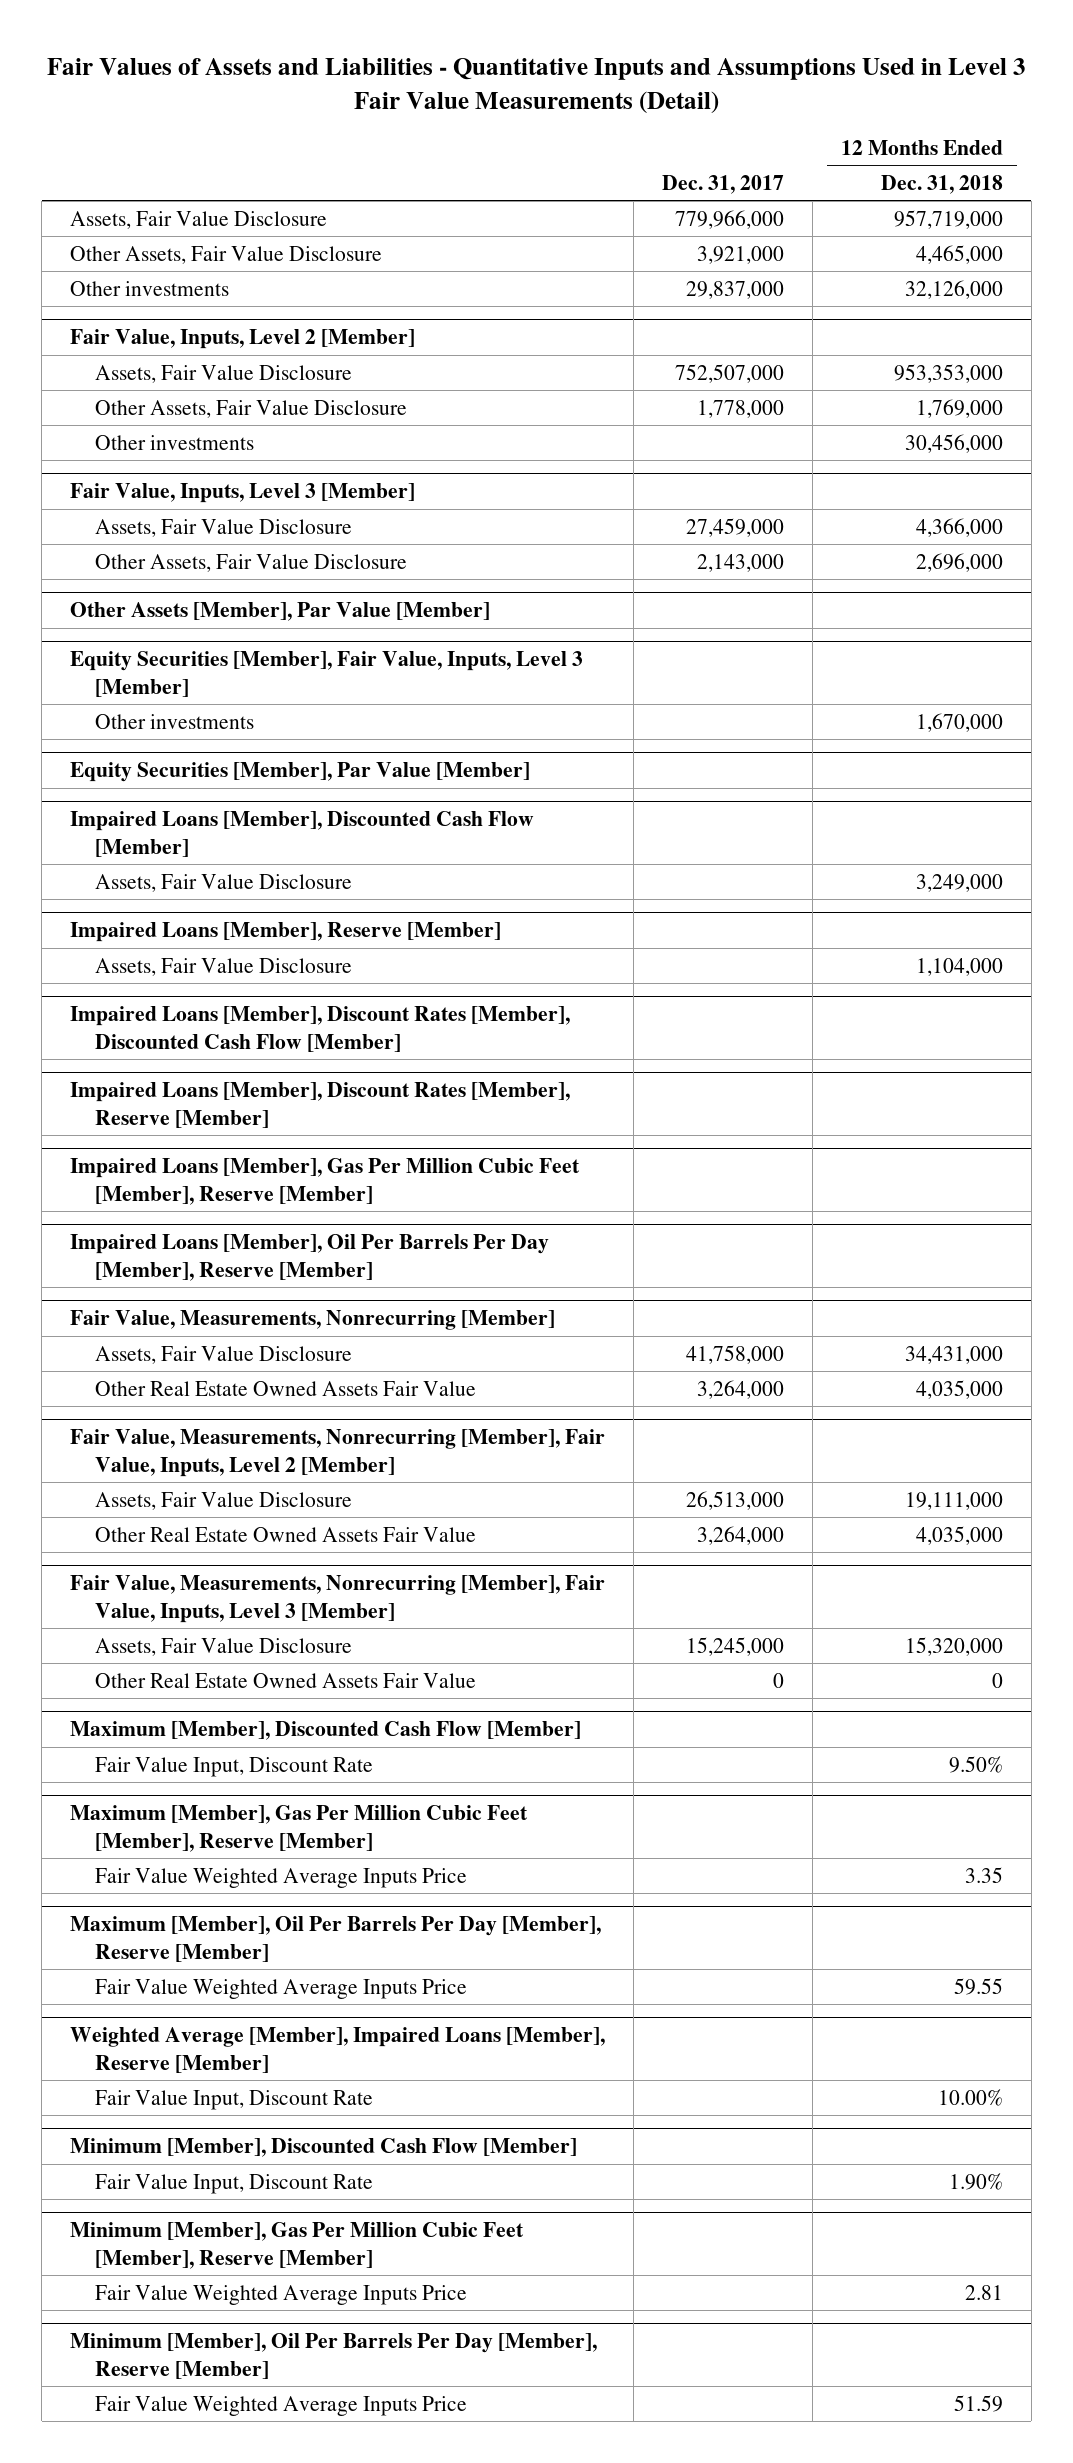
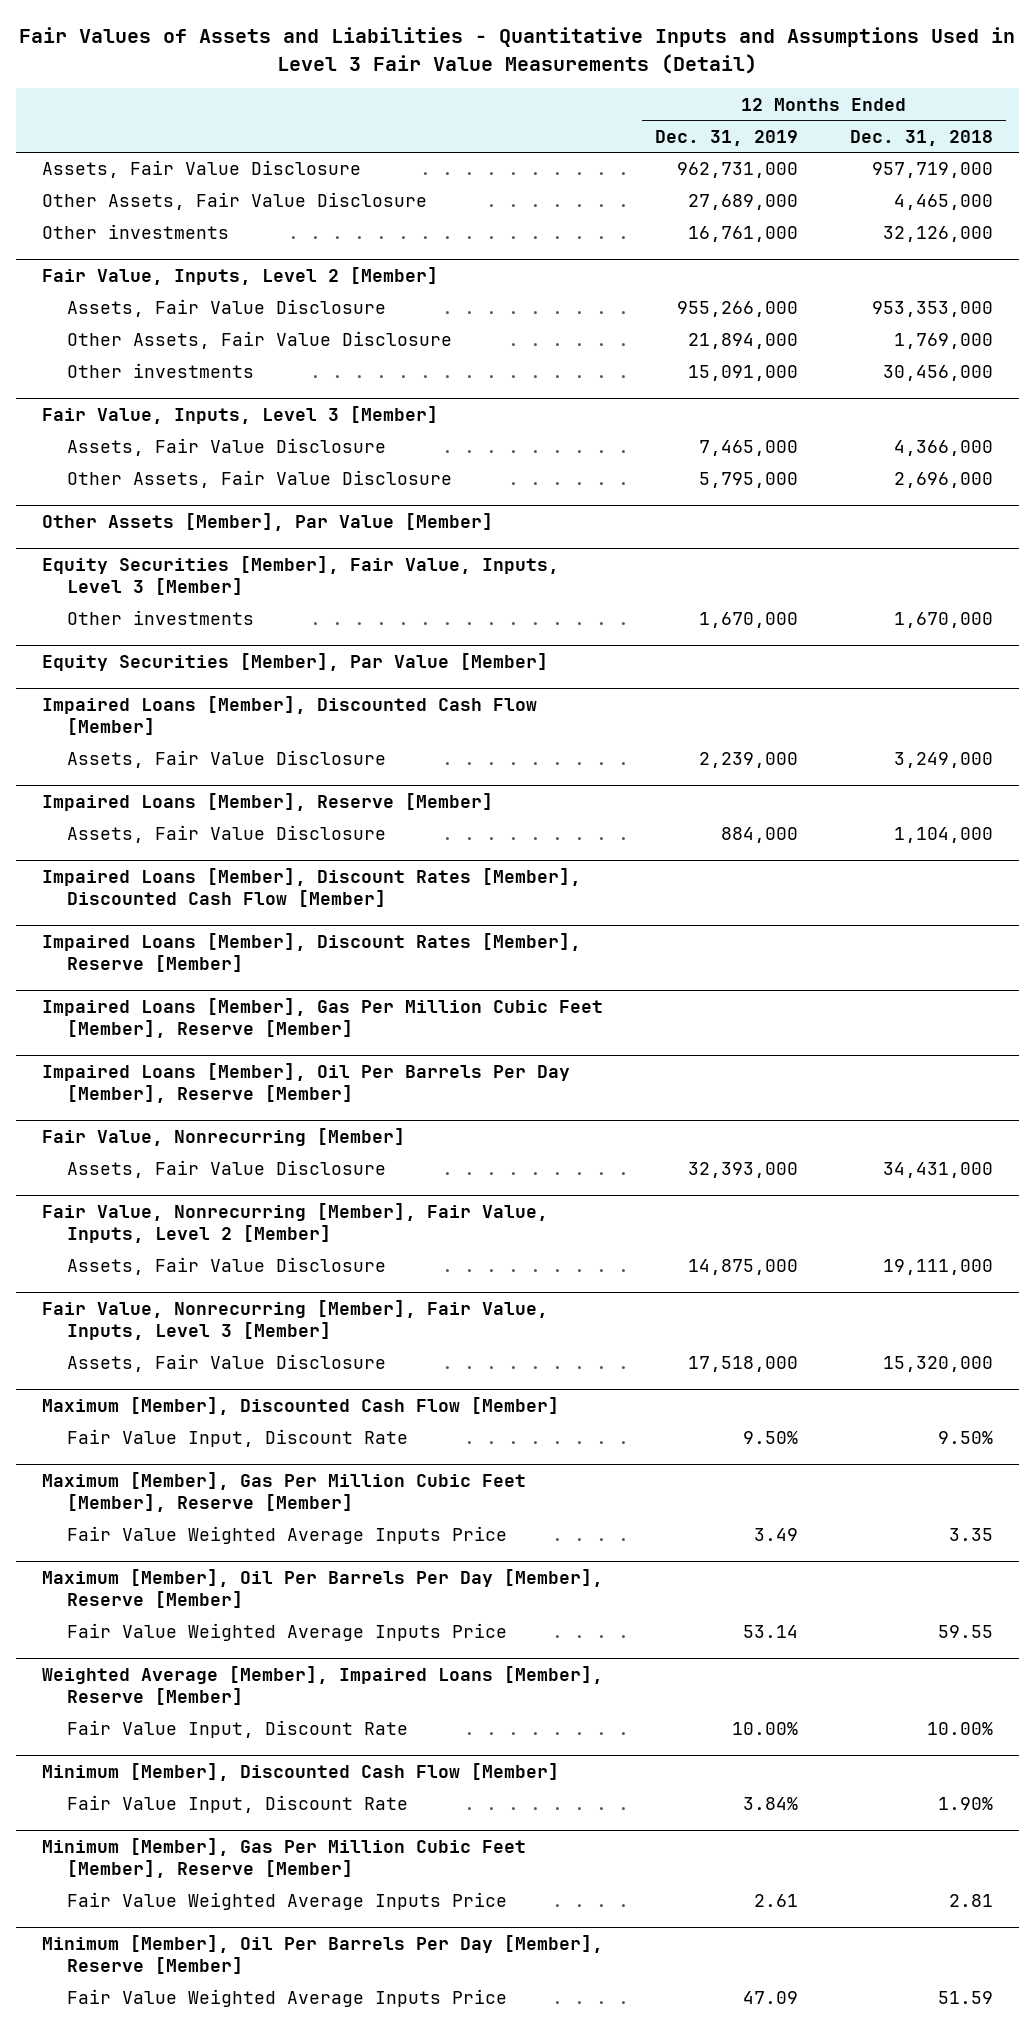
- | Dec. 31, 2017 | 12 Months Ended Dec. 31, 2018
+ | 12 Months Ended Dec. 31, 2019 | 12 Months Ended Dec. 31, 2018
- Fair Value, Measurements, Nonrecurring [Member]
+ Fair Value, Nonrecurring [Member]
- Other Real Estate Owned Assets Fair Value | 3,264,000 | 4,035,000
- Fair Value, Measurements, Nonrecurring [Member], Fair Value, Inputs, Level 2 [Member]
+ Fair Value, Nonrecurring [Member], Fair Value, Inputs, Level 2 [Member]
- Other Real Estate Owned Assets Fair Value | 3,264,000 | 4,035,000
- Fair Value, Measurements, Nonrecurring [Member], Fair Value, Inputs, Level 3 [Member]
+ Fair Value, Nonrecurring [Member], Fair Value, Inputs, Level 3 [Member]
- Other Real Estate Owned Assets Fair Value | 0 | 0

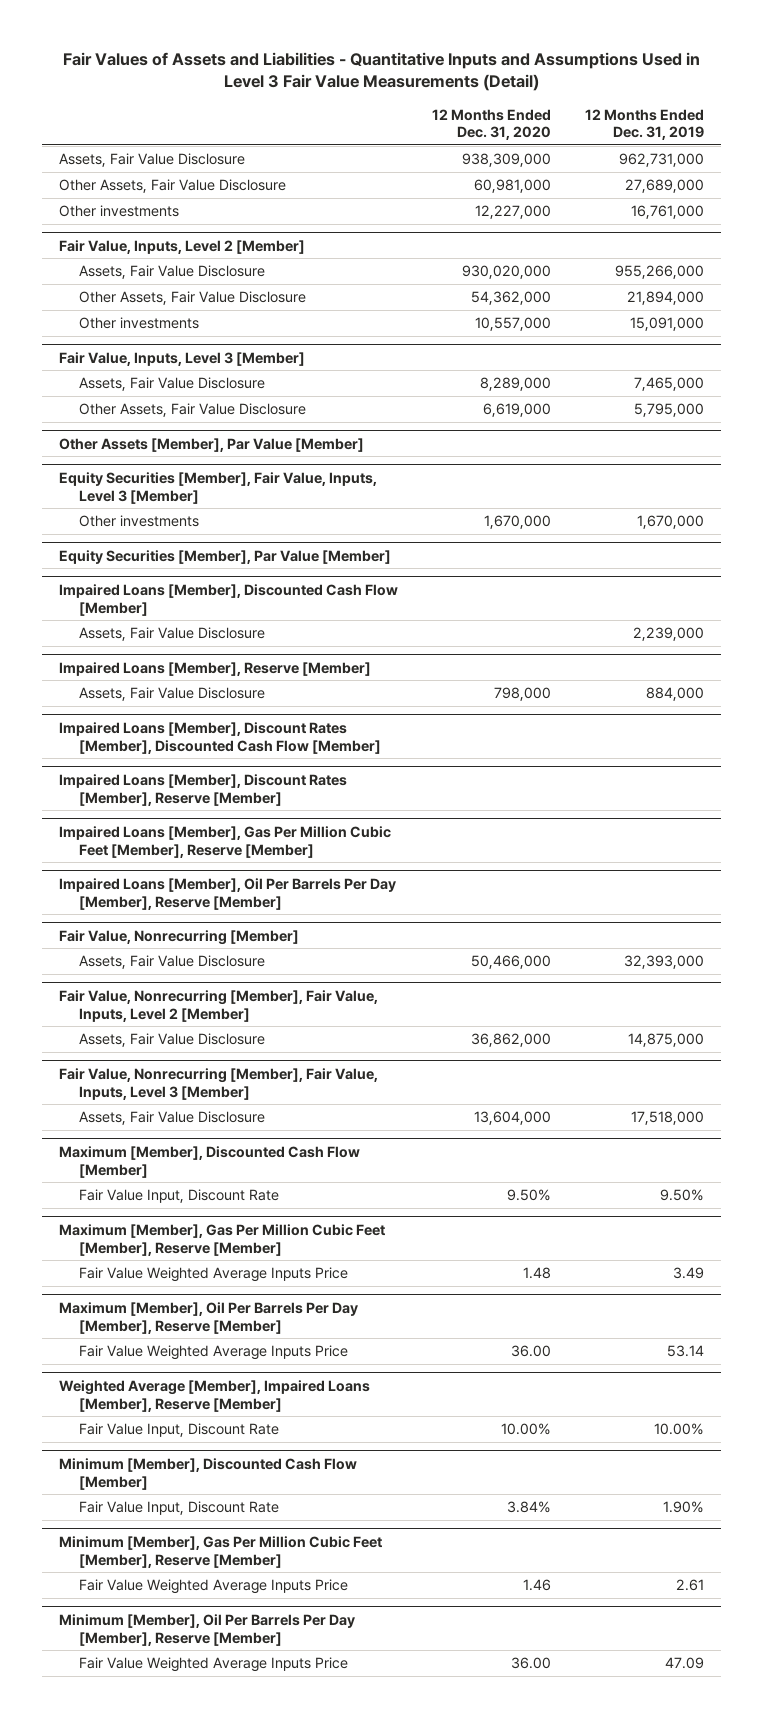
- | 12 Months Ended Dec. 31, 2019 | 12 Months Ended Dec. 31, 2018
+ | 12 Months Ended Dec. 31, 2020 | 12 Months Ended Dec. 31, 2019
@ Minimum [Member], Discounted Cash Flow [Member]
- Fair Value Input, Discount Rate | 3.84% | 1.90%
+ Fair Value Input, Discount Rate | 3.84% | 1.90%

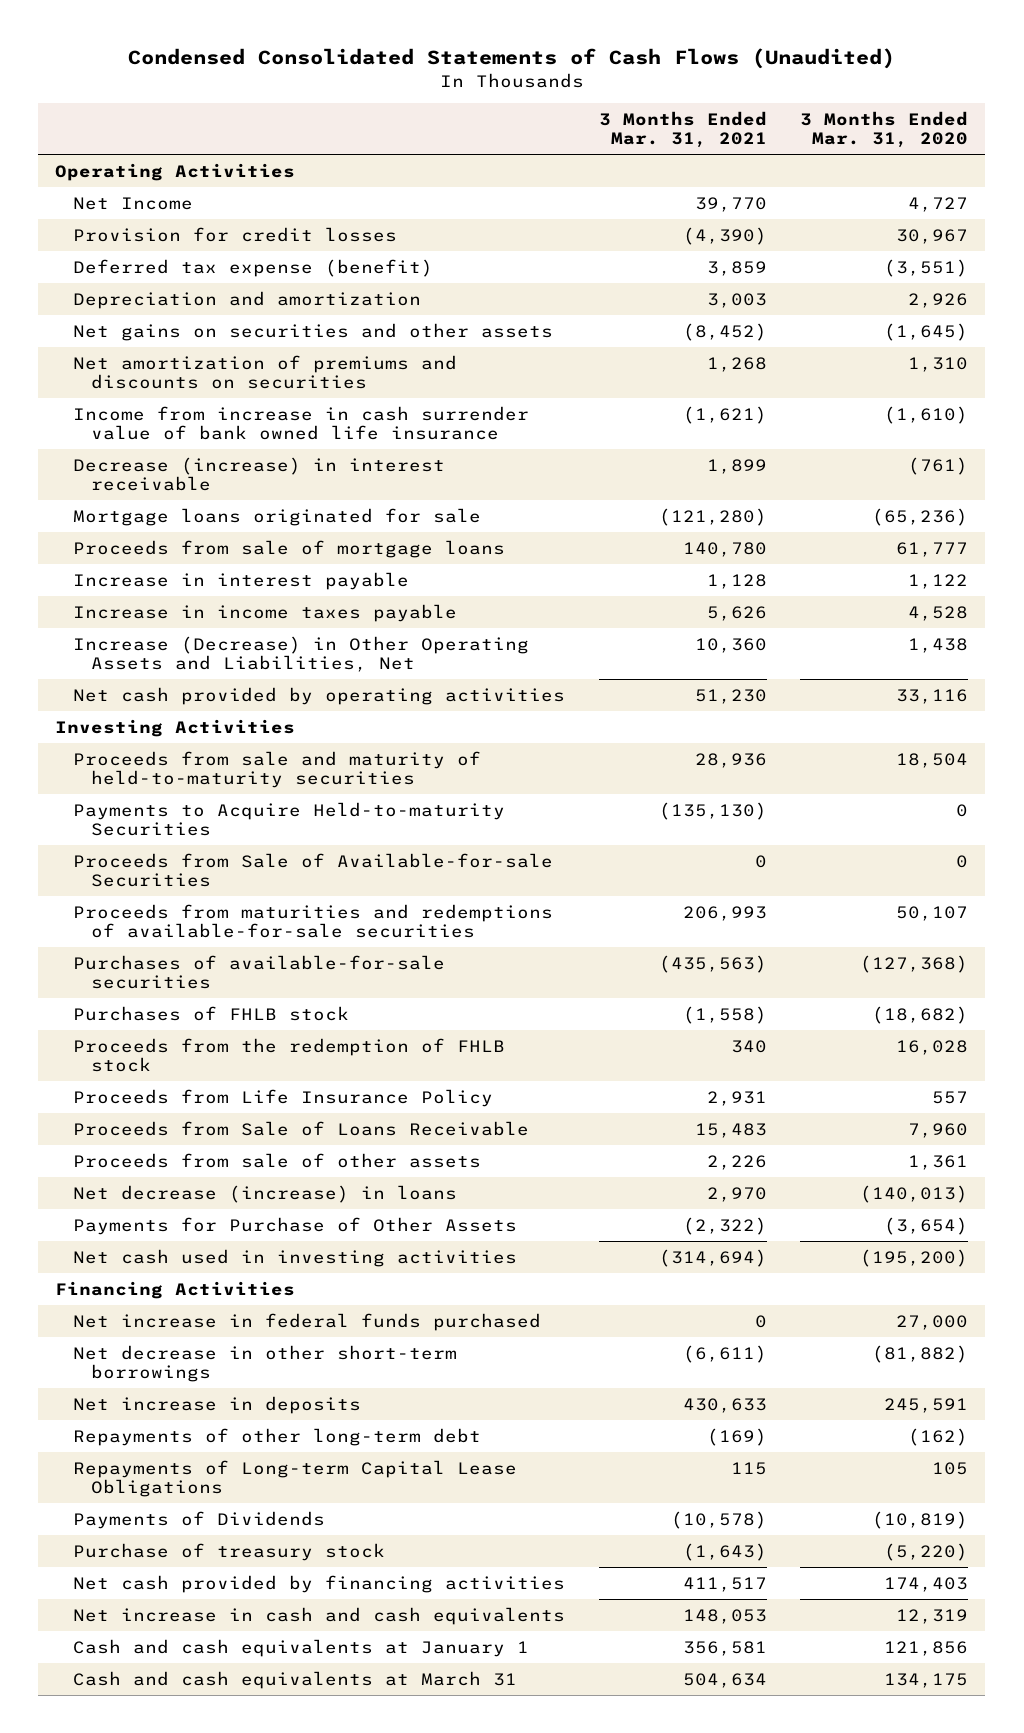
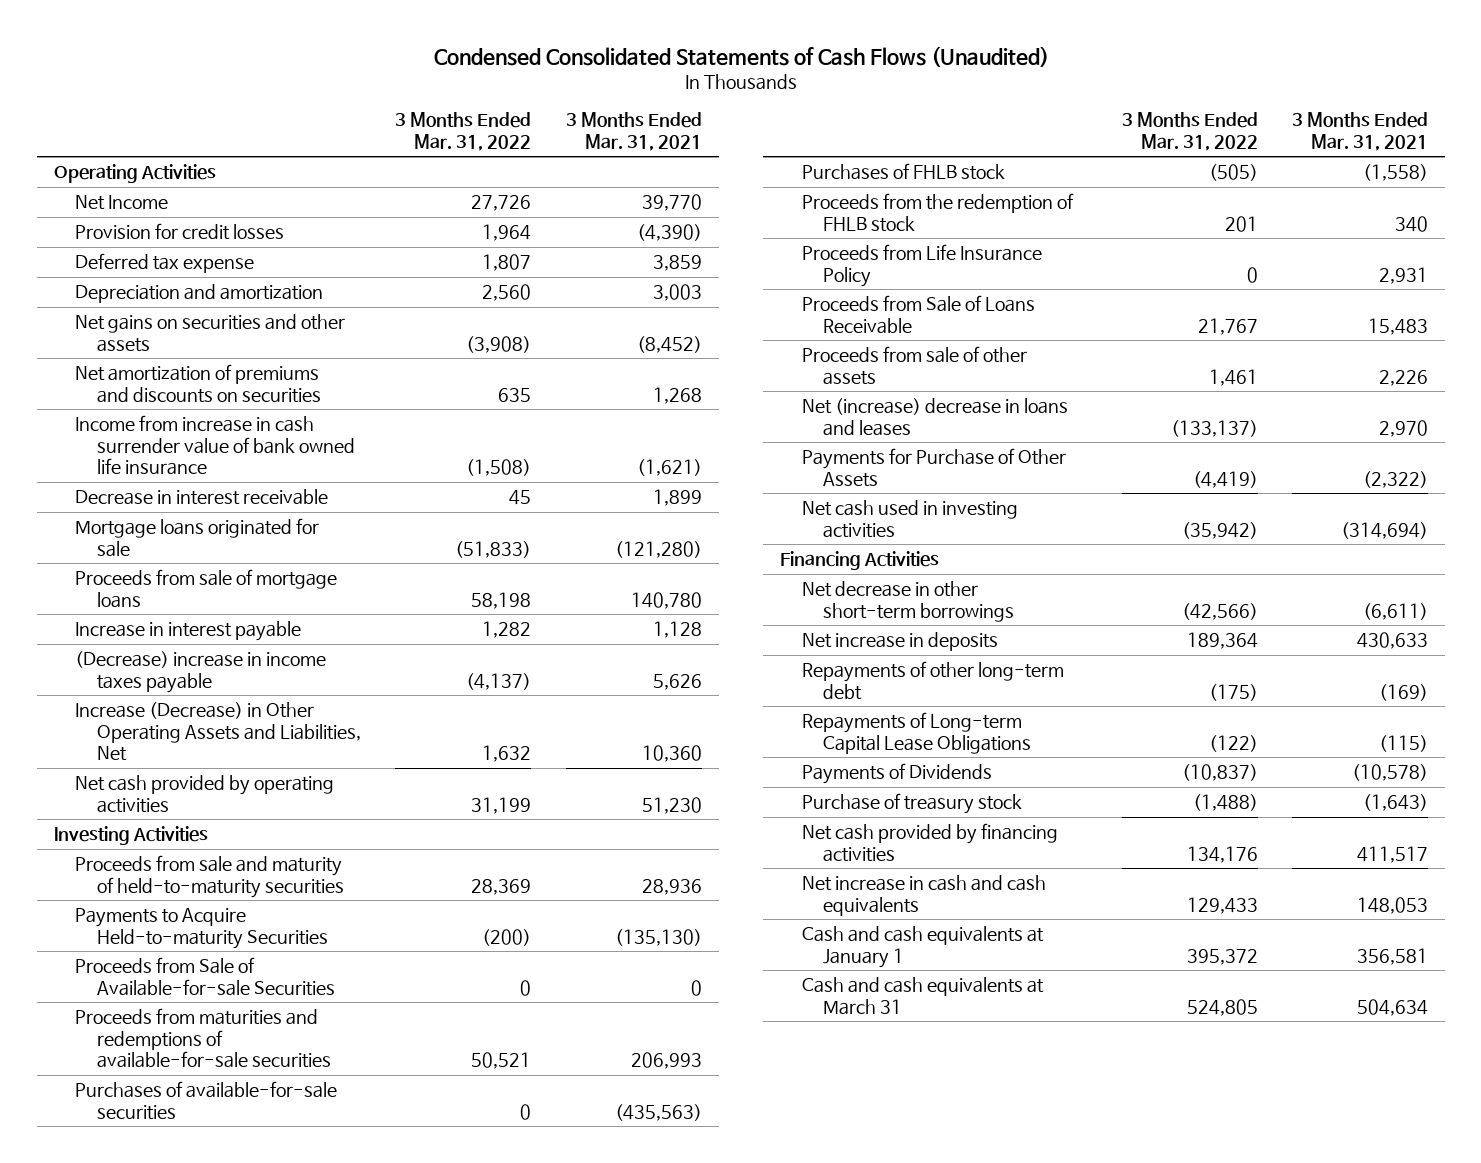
- | 3 Months Ended Mar. 31, 2021 | 3 Months Ended Mar. 31, 2020
+ | 3 Months Ended Mar. 31, 2022 | 3 Months Ended Mar. 31, 2021
- Deferred tax expense (benefit) | 3,859 | (3,551)
+ Deferred tax expense | 1,807 | 3,859
- Decrease (increase) in interest receivable | 1,899 | (761)
+ Decrease in interest receivable | 45 | 1,899
- Increase in income taxes payable | 5,626 | 4,528
+ (Decrease) increase in income taxes payable | (4,137) | 5,626
- Net decrease (increase) in loans | 2,970 | (140,013)
+ Net (increase) decrease in loans and leases | (133,137) | 2,970
- Net increase in federal funds purchased | 0 | 27,000
- Repayments of Long-term Capital Lease Obligations | 115 | 105
+ Repayments of Long-term Capital Lease Obligations | (122) | (115)

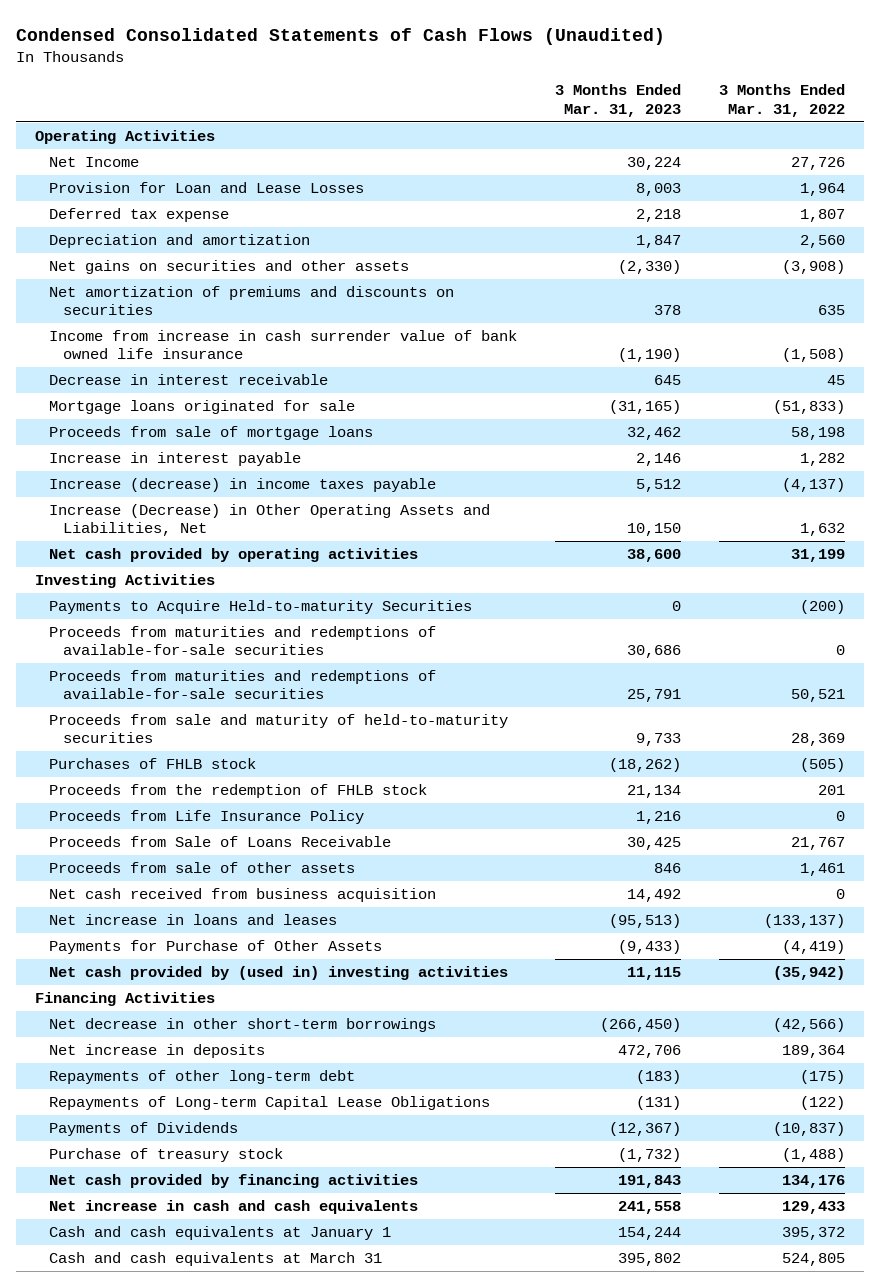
- | 3 Months Ended Mar. 31, 2022 | 3 Months Ended Mar. 31, 2021
+ | 3 Months Ended Mar. 31, 2023 | 3 Months Ended Mar. 31, 2022
- Provision for credit losses | 1,964 | (4,390)
+ Provision for Loan and Lease Losses | 8,003 | 1,964
- (Decrease) increase in income taxes payable | (4,137) | 5,626
+ Increase (decrease) in income taxes payable | 5,512 | (4,137)
- Proceeds from Sale of Available-for-sale Securities | 0 | 0
+ Proceeds from maturities and redemptions of available-for-sale securities | 30,686 | 0
- Purchases of available-for-sale securities | 0 | (435,563)
moved down: Proceeds from sale and maturity of held-to-maturity securities | 9,733 | 28,369
- Net (increase) decrease in loans and leases | (133,137) | 2,970
+ Net cash received from business acquisition | 14,492 | 0
+ Net increase in loans and leases | (95,513) | (133,137)
- Net cash used in investing activities | (35,942) | (314,694)
+ Net cash provided by (used in) investing activities | 11,115 | (35,942)

